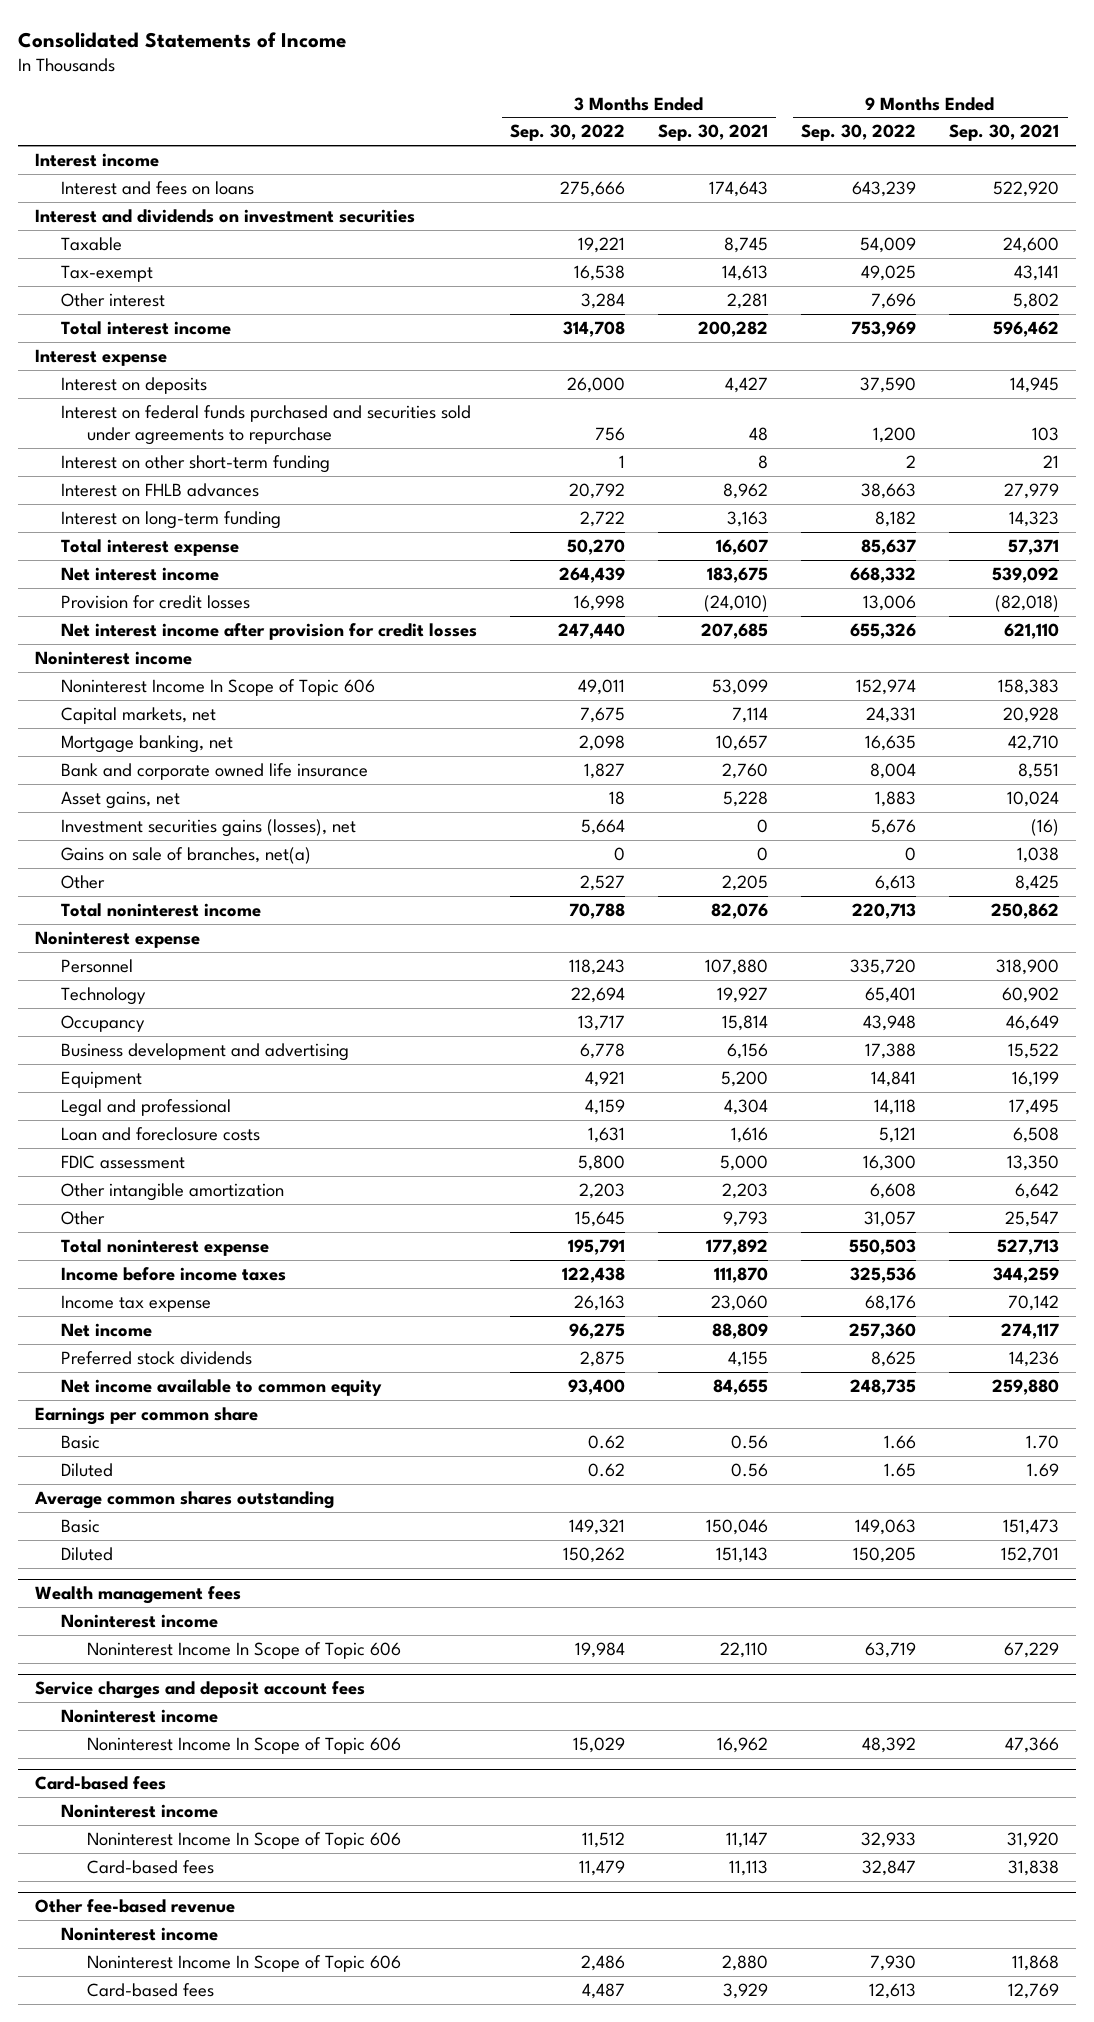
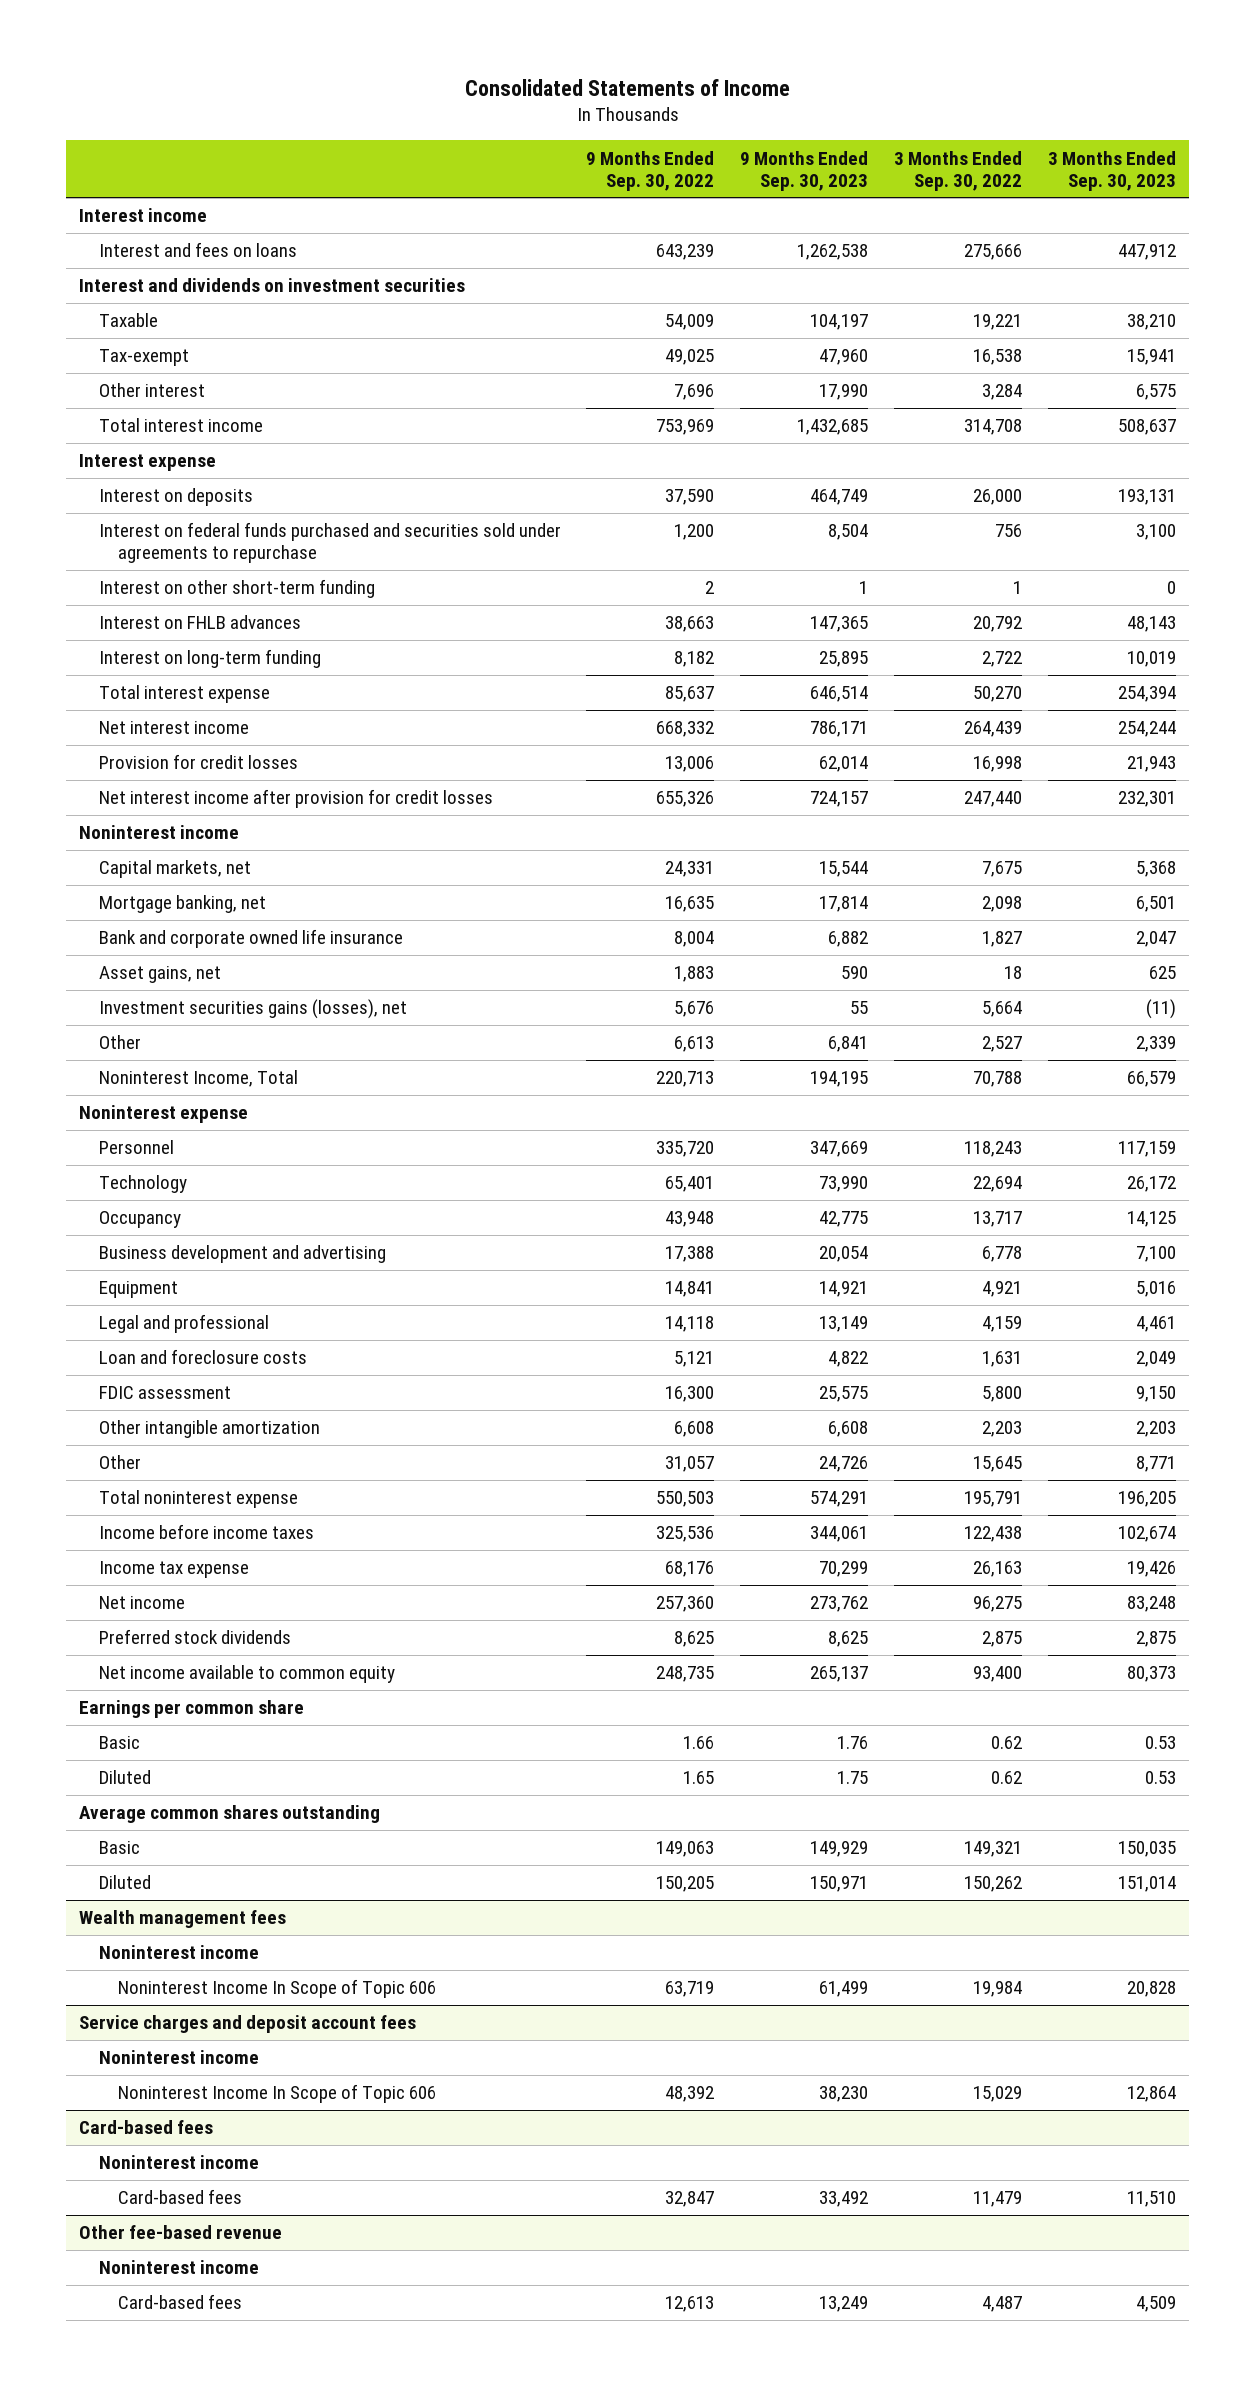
- | 3 Months Ended Sep. 30, 2022 | 3 Months Ended Sep. 30, 2021 | 9 Months Ended Sep. 30, 2022 | 9 Months Ended Sep. 30, 2021
+ | 9 Months Ended Sep. 30, 2022 | 9 Months Ended Sep. 30, 2023 | 3 Months Ended Sep. 30, 2022 | 3 Months Ended Sep. 30, 2023
- Noninterest Income In Scope of Topic 606 | 49,011 | 53,099 | 152,974 | 158,383
- Gains on sale of branches, net(a) | 0 | 0 | 0 | 1,038
- Total noninterest income | 70,788 | 82,076 | 220,713 | 250,862
+ Noninterest Income, Total | 220,713 | 194,195 | 70,788 | 66,579
@ Card-based fees
- Noninterest Income In Scope of Topic 606 | 11,512 | 11,147 | 32,933 | 31,920
@ Other fee-based revenue
- Noninterest Income In Scope of Topic 606 | 2,486 | 2,880 | 7,930 | 11,868

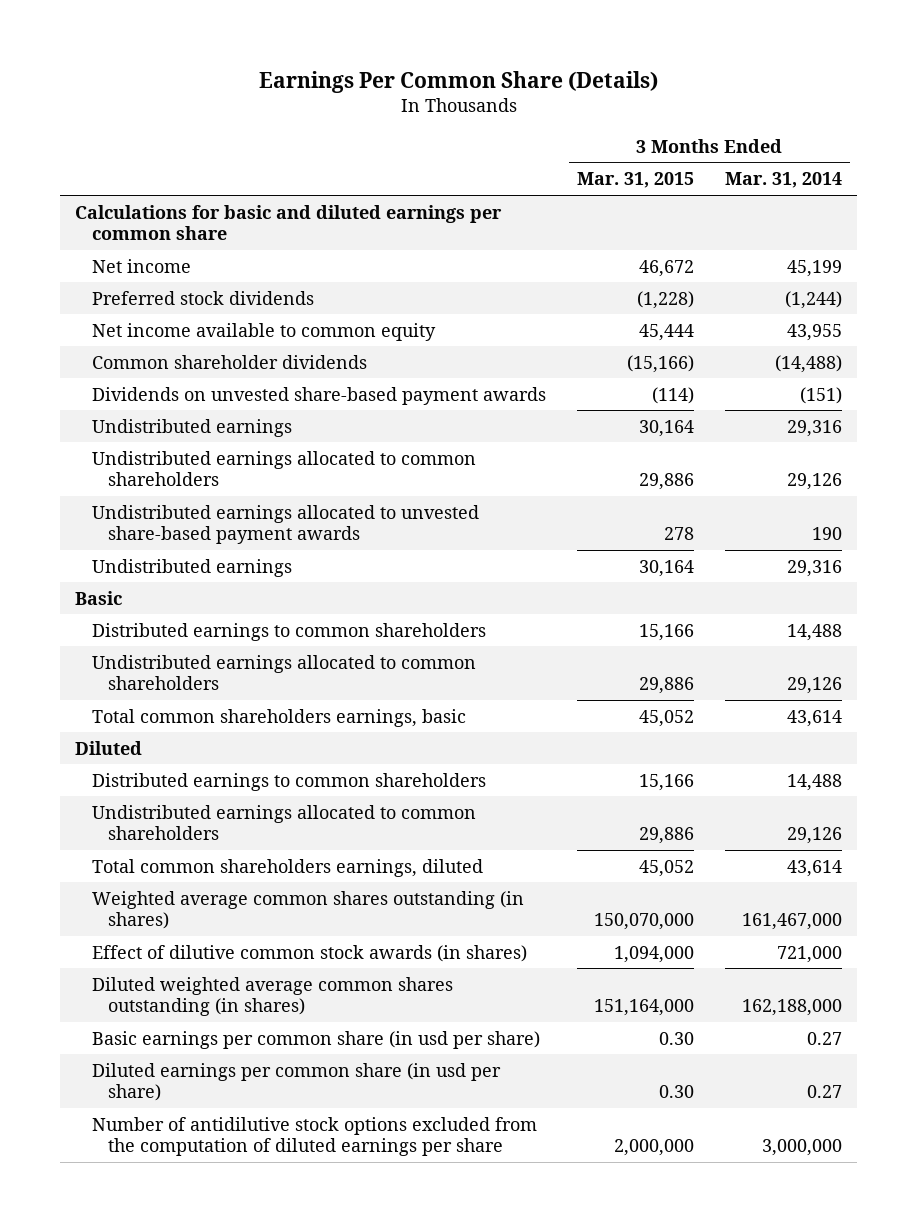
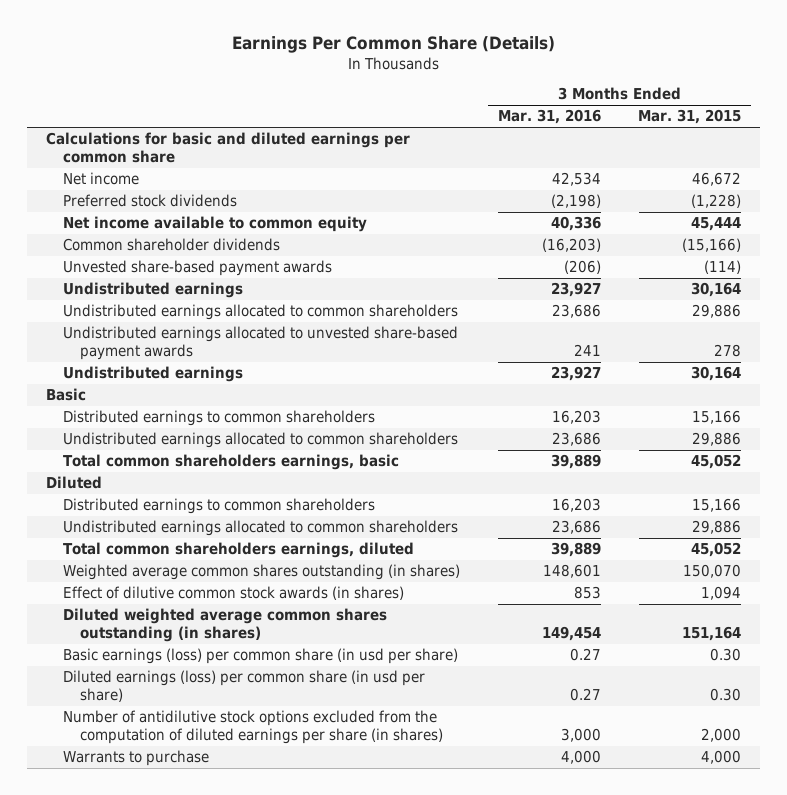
- | 3 Months Ended Mar. 31, 2015 | 3 Months Ended Mar. 31, 2014
+ | 3 Months Ended Mar. 31, 2016 | 3 Months Ended Mar. 31, 2015
- Dividends on unvested share-based payment awards | (114) | (151)
+ Unvested share-based payment awards | (206) | (114)
- Weighted average common shares outstanding (in shares) | 150,070,000 | 161,467,000
- Effect of dilutive common stock awards (in shares) | 1,094,000 | 721,000
- Diluted weighted average common shares outstanding (in shares) | 151,164,000 | 162,188,000
- Basic earnings per common share (in usd per share) | 0.30 | 0.27
- Diluted earnings per common share (in usd per share) | 0.30 | 0.27
- Number of antidilutive stock options excluded from the computation of diluted earnings per share | 2,000,000 | 3,000,000
+ Weighted average common shares outstanding (in shares) | 148,601 | 150,070
+ Effect of dilutive common stock awards (in shares) | 853 | 1,094
+ Diluted weighted average common shares outstanding (in shares) | 149,454 | 151,164
+ Basic earnings (loss) per common share (in usd per share) | 0.27 | 0.30
+ Diluted earnings (loss) per common share (in usd per share) | 0.27 | 0.30
+ Number of antidilutive stock options excluded from the computation of diluted earnings per share (in shares) | 3,000 | 2,000
+ Warrants to purchase | 4,000 | 4,000

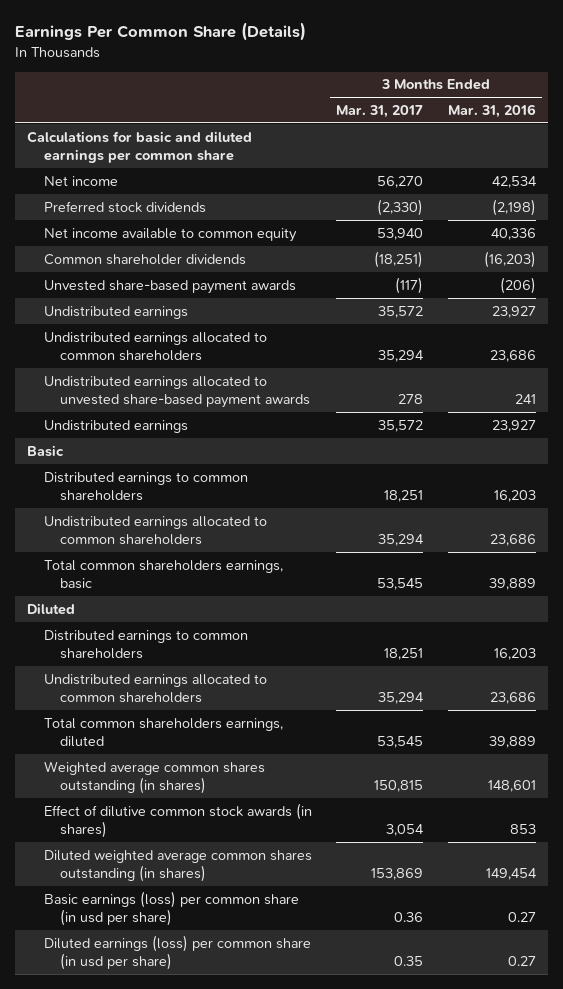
- | 3 Months Ended Mar. 31, 2016 | 3 Months Ended Mar. 31, 2015
+ | 3 Months Ended Mar. 31, 2017 | 3 Months Ended Mar. 31, 2016
- Number of antidilutive stock options excluded from the computation of diluted earnings per share (in shares) | 3,000 | 2,000
- Warrants to purchase | 4,000 | 4,000

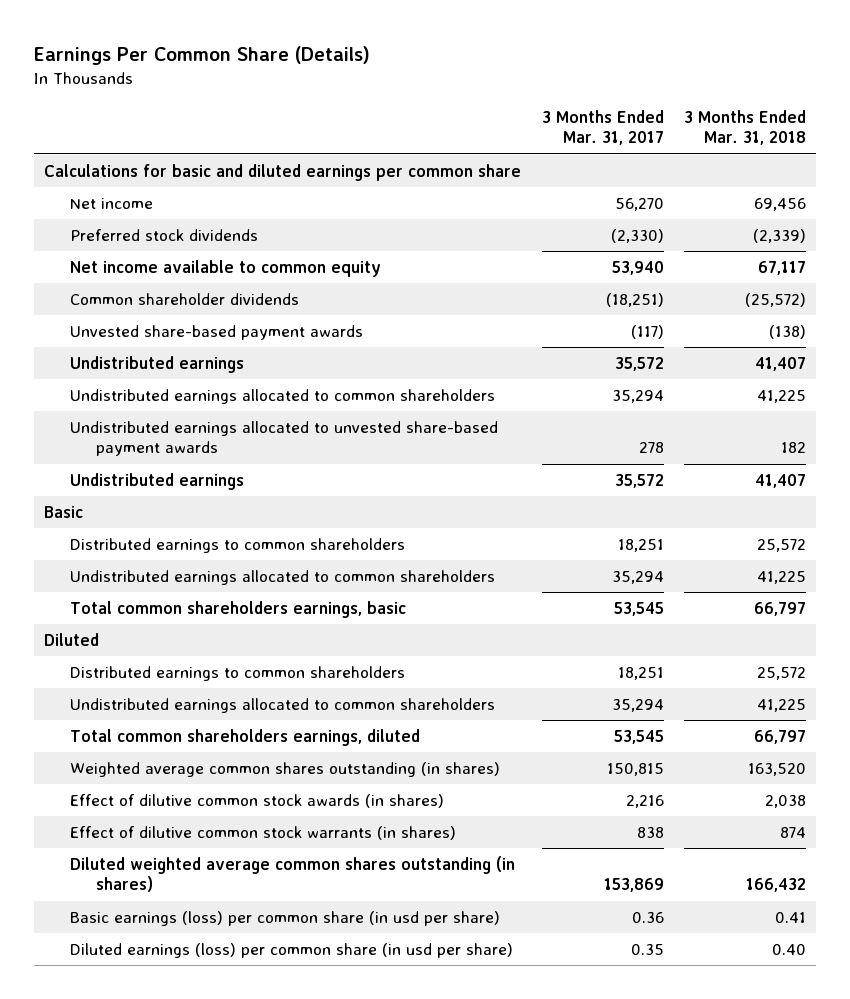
- | 3 Months Ended Mar. 31, 2017 | 3 Months Ended Mar. 31, 2016
+ | 3 Months Ended Mar. 31, 2017 | 3 Months Ended Mar. 31, 2018
- Effect of dilutive common stock awards (in shares) | 3,054 | 853
+ Effect of dilutive common stock awards (in shares) | 2,216 | 2,038
+ Effect of dilutive common stock warrants (in shares) | 838 | 874

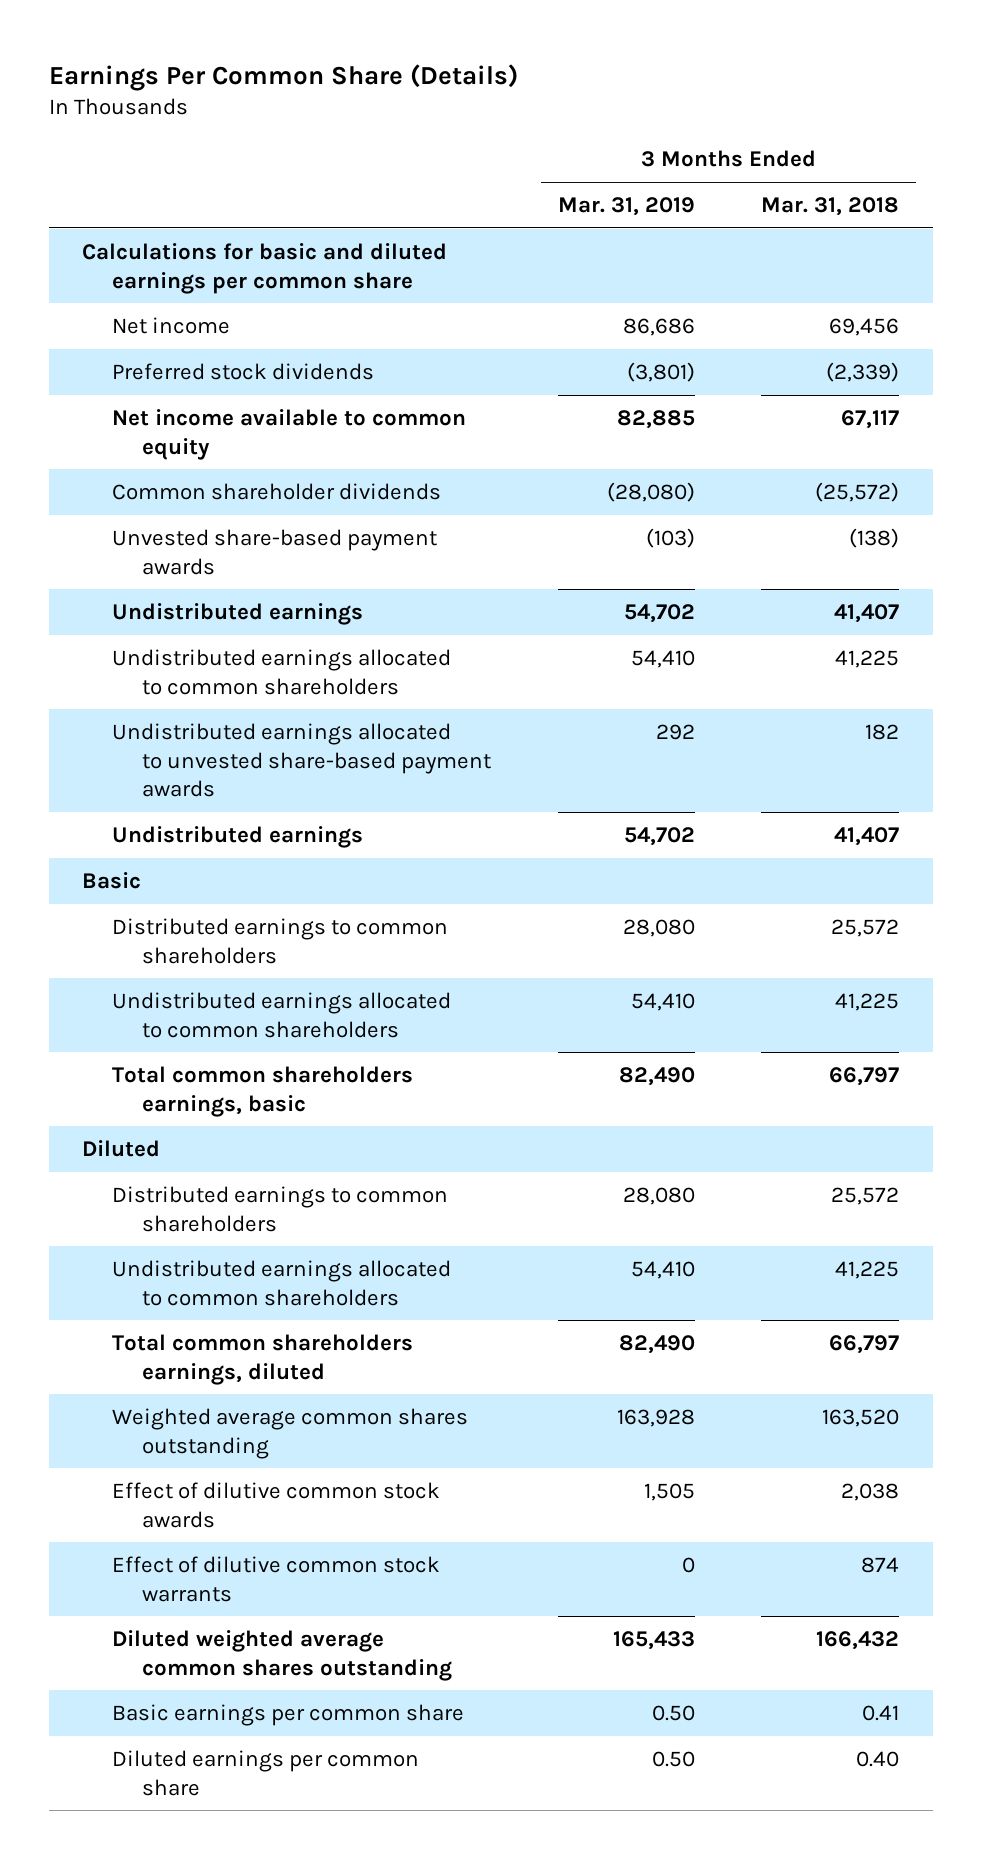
- | 3 Months Ended Mar. 31, 2017 | 3 Months Ended Mar. 31, 2018
+ | 3 Months Ended Mar. 31, 2019 | 3 Months Ended Mar. 31, 2018
- Weighted average common shares outstanding (in shares) | 150,815 | 163,520
- Effect of dilutive common stock awards (in shares) | 2,216 | 2,038
- Effect of dilutive common stock warrants (in shares) | 838 | 874
- Diluted weighted average common shares outstanding (in shares) | 153,869 | 166,432
- Basic earnings (loss) per common share (in usd per share) | 0.36 | 0.41
- Diluted earnings (loss) per common share (in usd per share) | 0.35 | 0.40
+ Weighted average common shares outstanding | 163,928 | 163,520
+ Effect of dilutive common stock awards | 1,505 | 2,038
+ Effect of dilutive common stock warrants | 0 | 874
+ Diluted weighted average common shares outstanding | 165,433 | 166,432
+ Basic earnings per common share | 0.50 | 0.41
+ Diluted earnings per common share | 0.50 | 0.40

